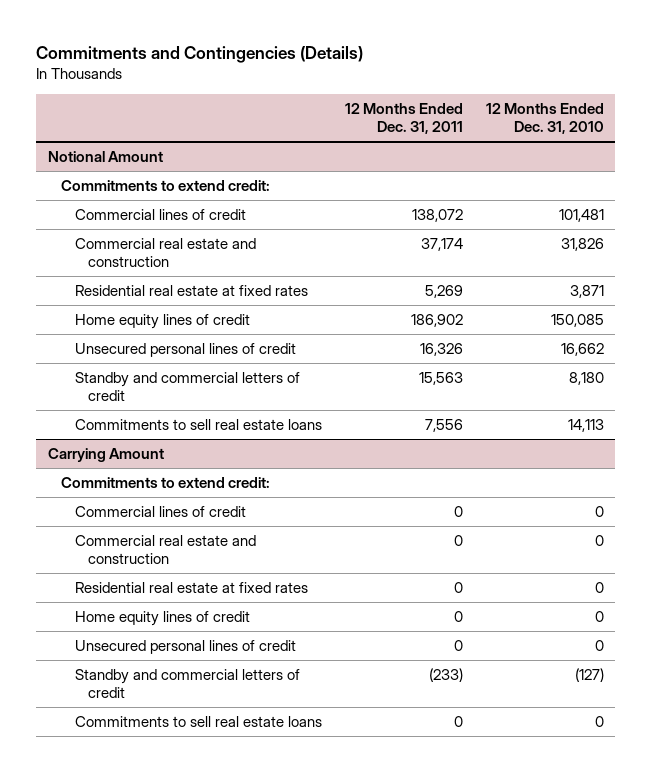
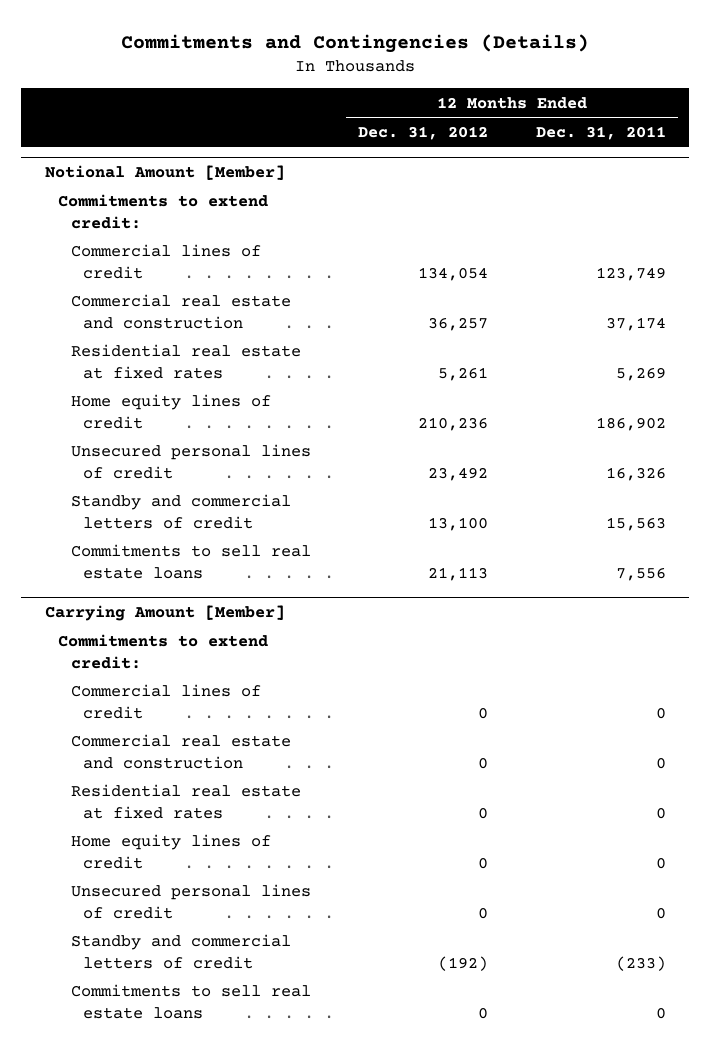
- | 12 Months Ended Dec. 31, 2011 | 12 Months Ended Dec. 31, 2010
+ | 12 Months Ended Dec. 31, 2012 | 12 Months Ended Dec. 31, 2011
- Notional Amount
+ Notional Amount [Member]
- Commercial lines of credit | 138,072 | 101,481
+ Commercial lines of credit | 134,054 | 123,749
- Carrying Amount
+ Carrying Amount [Member]

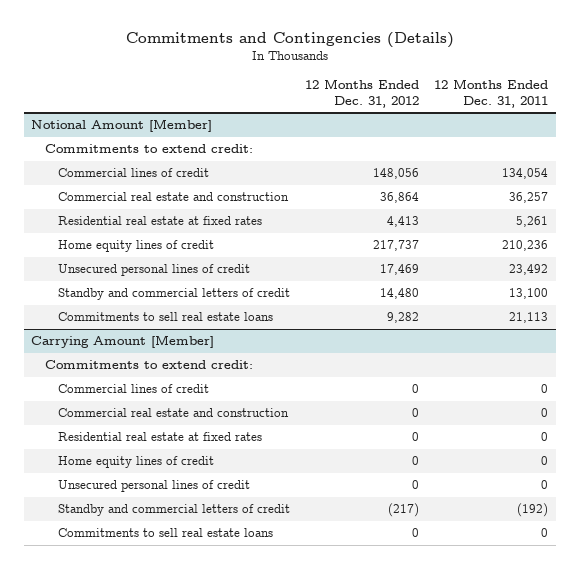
@ Notional Amount [Member]
- Commercial lines of credit | 134,054 | 123,749
- Commercial real estate and construction | 36,257 | 37,174
- Residential real estate at fixed rates | 5,261 | 5,269
- Home equity lines of credit | 210,236 | 186,902
- Unsecured personal lines of credit | 23,492 | 16,326
- Standby and commercial letters of credit | 13,100 | 15,563
- Commitments to sell real estate loans | 21,113 | 7,556
+ Commercial lines of credit | 148,056 | 134,054
+ Commercial real estate and construction | 36,864 | 36,257
+ Residential real estate at fixed rates | 4,413 | 5,261
+ Home equity lines of credit | 217,737 | 210,236
+ Unsecured personal lines of credit | 17,469 | 23,492
+ Standby and commercial letters of credit | 14,480 | 13,100
+ Commitments to sell real estate loans | 9,282 | 21,113
@ Carrying Amount [Member]
- Standby and commercial letters of credit | (192) | (233)
+ Standby and commercial letters of credit | (217) | (192)

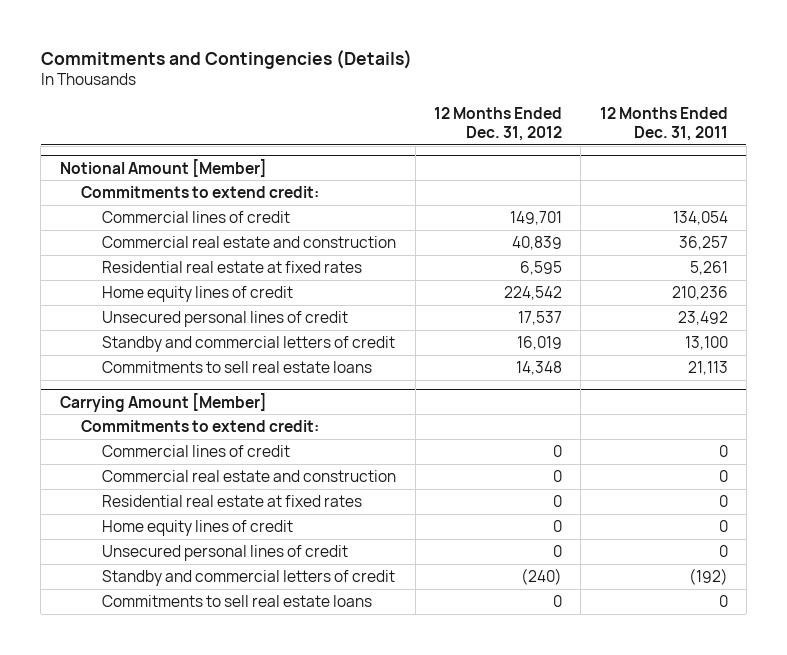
@ Notional Amount [Member]
- Commercial lines of credit | 148,056 | 134,054
- Commercial real estate and construction | 36,864 | 36,257
- Residential real estate at fixed rates | 4,413 | 5,261
- Home equity lines of credit | 217,737 | 210,236
- Unsecured personal lines of credit | 17,469 | 23,492
- Standby and commercial letters of credit | 14,480 | 13,100
- Commitments to sell real estate loans | 9,282 | 21,113
+ Commercial lines of credit | 149,701 | 134,054
+ Commercial real estate and construction | 40,839 | 36,257
+ Residential real estate at fixed rates | 6,595 | 5,261
+ Home equity lines of credit | 224,542 | 210,236
+ Unsecured personal lines of credit | 17,537 | 23,492
+ Standby and commercial letters of credit | 16,019 | 13,100
+ Commitments to sell real estate loans | 14,348 | 21,113
@ Carrying Amount [Member]
- Standby and commercial letters of credit | (217) | (192)
+ Standby and commercial letters of credit | (240) | (192)

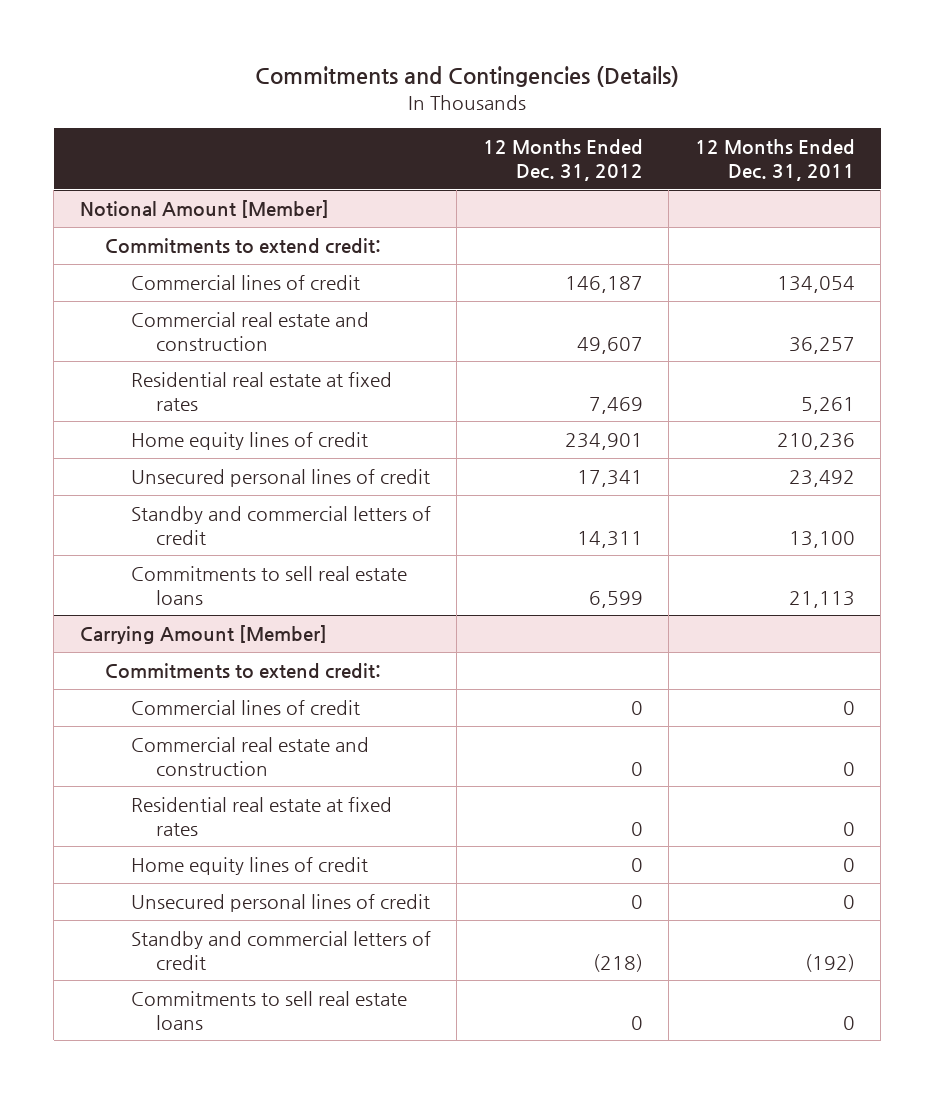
@ Notional Amount [Member]
- Commercial lines of credit | 149,701 | 134,054
- Commercial real estate and construction | 40,839 | 36,257
- Residential real estate at fixed rates | 6,595 | 5,261
- Home equity lines of credit | 224,542 | 210,236
- Unsecured personal lines of credit | 17,537 | 23,492
- Standby and commercial letters of credit | 16,019 | 13,100
- Commitments to sell real estate loans | 14,348 | 21,113
+ Commercial lines of credit | 146,187 | 134,054
+ Commercial real estate and construction | 49,607 | 36,257
+ Residential real estate at fixed rates | 7,469 | 5,261
+ Home equity lines of credit | 234,901 | 210,236
+ Unsecured personal lines of credit | 17,341 | 23,492
+ Standby and commercial letters of credit | 14,311 | 13,100
+ Commitments to sell real estate loans | 6,599 | 21,113
@ Carrying Amount [Member]
- Standby and commercial letters of credit | (240) | (192)
+ Standby and commercial letters of credit | (218) | (192)

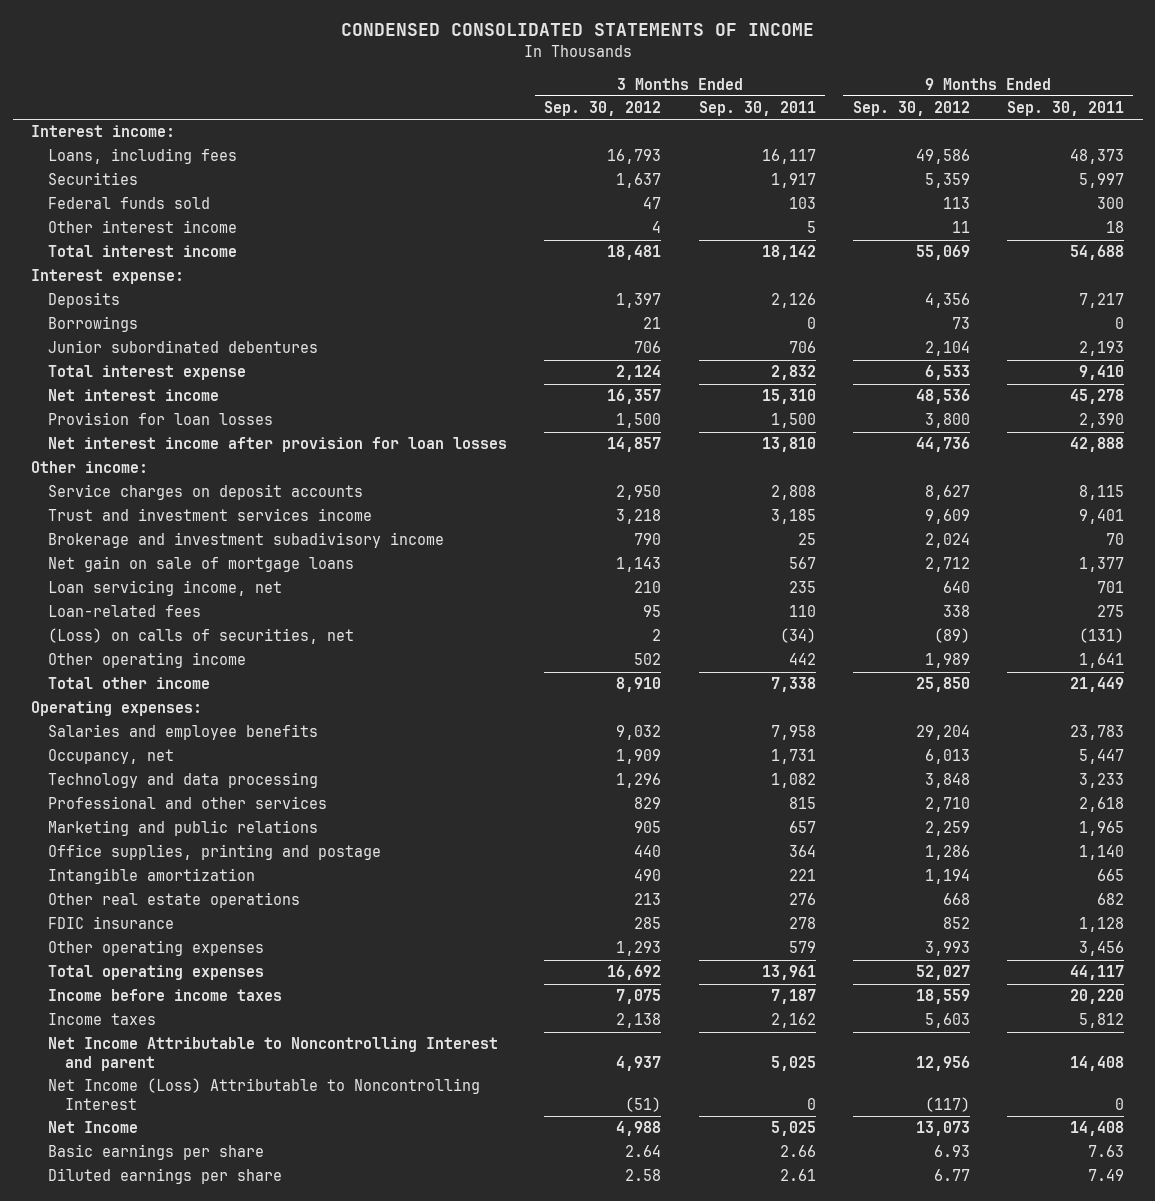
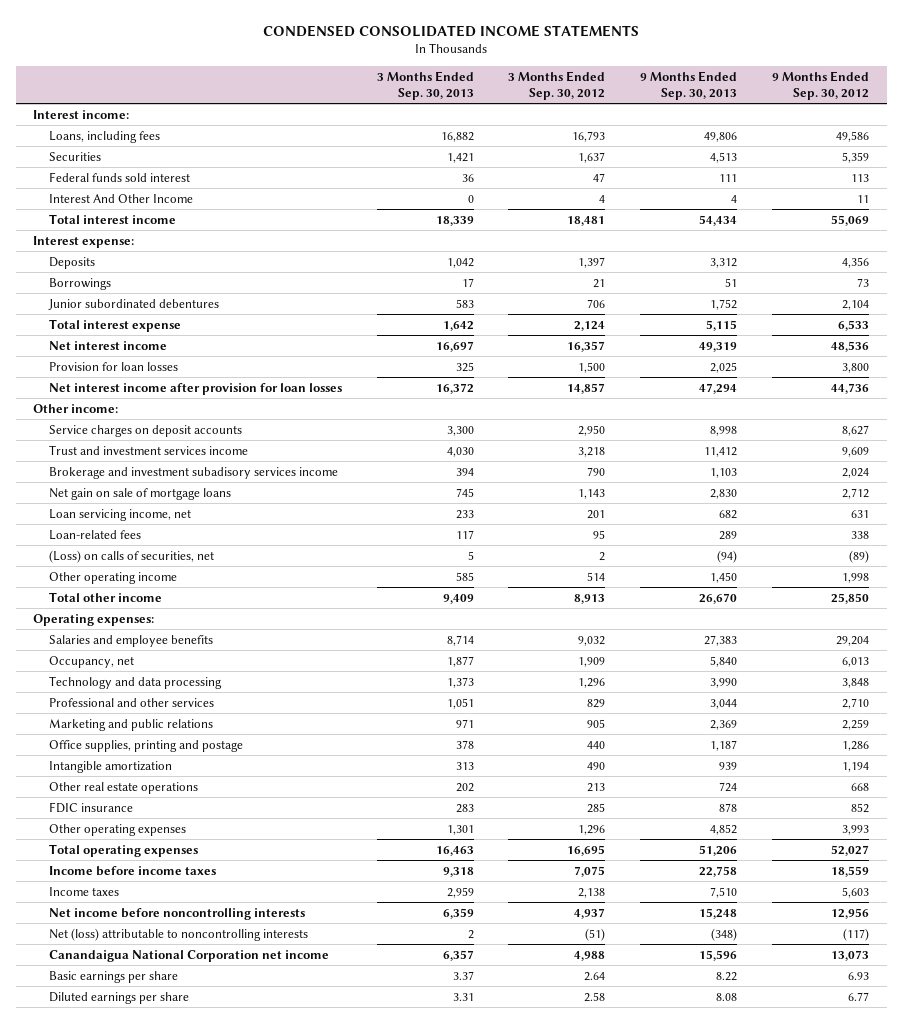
- CONDENSED CONSOLIDATED STATEMENTS OF INCOME
+ CONDENSED CONSOLIDATED INCOME STATEMENTS
- | 3 Months Ended Sep. 30, 2012 | 3 Months Ended Sep. 30, 2011 | 9 Months Ended Sep. 30, 2012 | 9 Months Ended Sep. 30, 2011
+ | 3 Months Ended Sep. 30, 2013 | 3 Months Ended Sep. 30, 2012 | 9 Months Ended Sep. 30, 2013 | 9 Months Ended Sep. 30, 2012
- Federal funds sold | 47 | 103 | 113 | 300
- Other interest income | 4 | 5 | 11 | 18
+ Federal funds sold interest | 36 | 47 | 111 | 113
+ Interest And Other Income | 0 | 4 | 4 | 11
- Brokerage and investment subadivisory income | 790 | 25 | 2,024 | 70
+ Brokerage and investment subadisory services income | 394 | 790 | 1,103 | 2,024
- Loan servicing income, net | 210 | 235 | 640 | 701
+ Loan servicing income, net | 233 | 201 | 682 | 631
- Other operating income | 502 | 442 | 1,989 | 1,641
- Total other income | 8,910 | 7,338 | 25,850 | 21,449
+ Other operating income | 585 | 514 | 1,450 | 1,998
+ Total other income | 9,409 | 8,913 | 26,670 | 25,850
- Other operating expenses | 1,293 | 579 | 3,993 | 3,456
- Total operating expenses | 16,692 | 13,961 | 52,027 | 44,117
+ Other operating expenses | 1,301 | 1,296 | 4,852 | 3,993
+ Total operating expenses | 16,463 | 16,695 | 51,206 | 52,027
- Net Income Attributable to Noncontrolling Interest and parent | 4,937 | 5,025 | 12,956 | 14,408
- Net Income (Loss) Attributable to Noncontrolling Interest | (51) | 0 | (117) | 0
- Net Income | 4,988 | 5,025 | 13,073 | 14,408
+ Net income before noncontrolling interests | 6,359 | 4,937 | 15,248 | 12,956
+ Net (loss) attributable to noncontrolling interests | 2 | (51) | (348) | (117)
+ Canandaigua National Corporation net income | 6,357 | 4,988 | 15,596 | 13,073

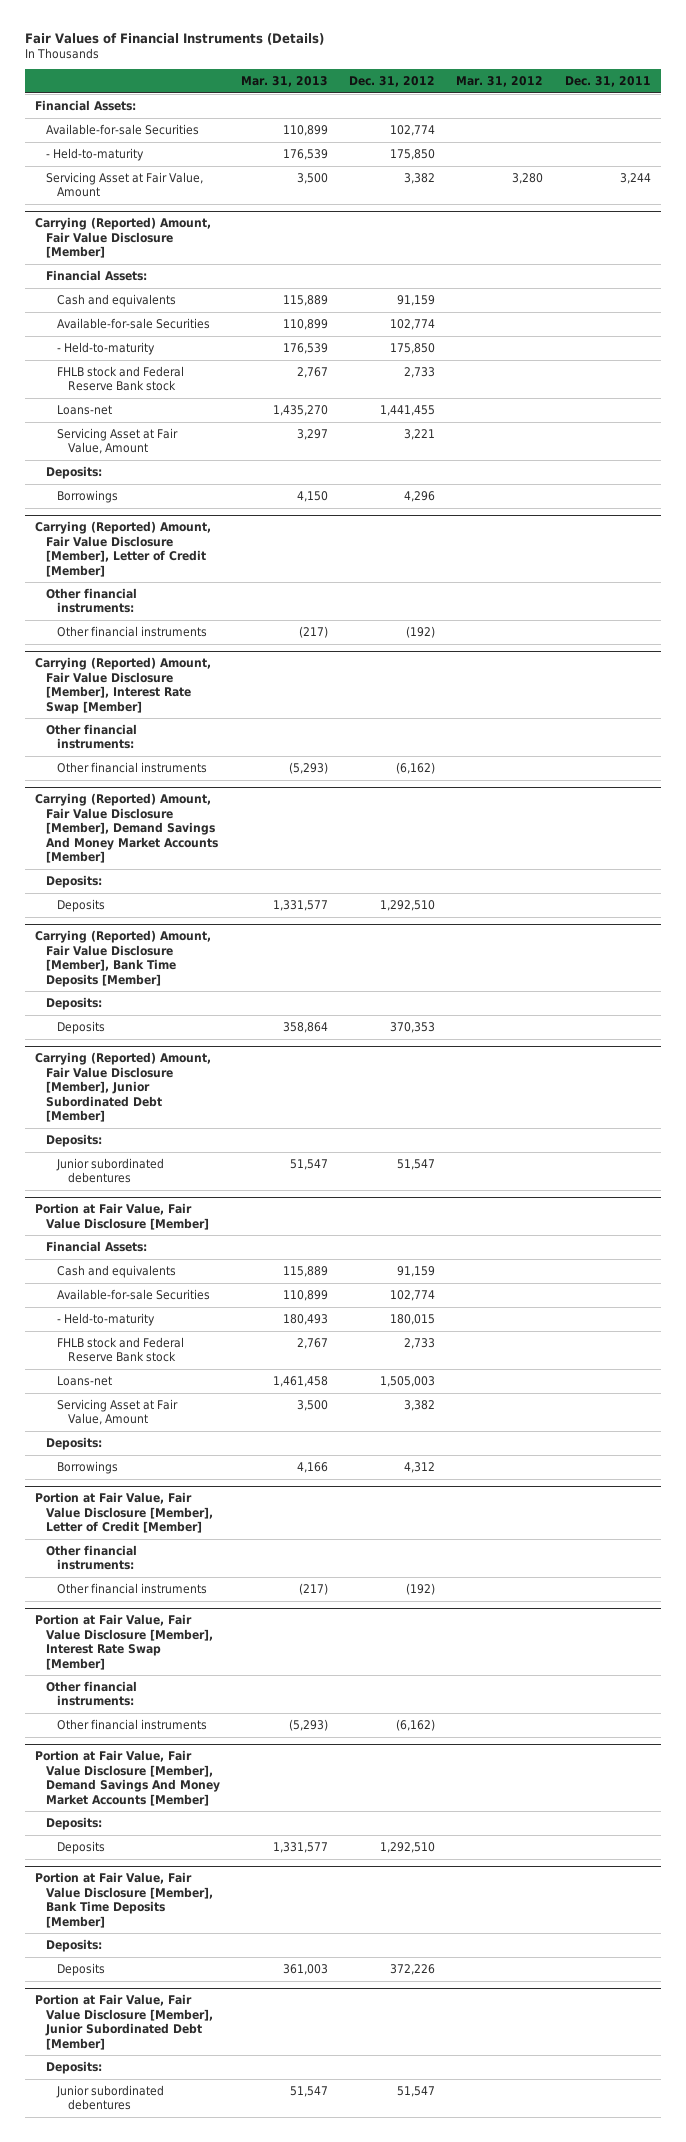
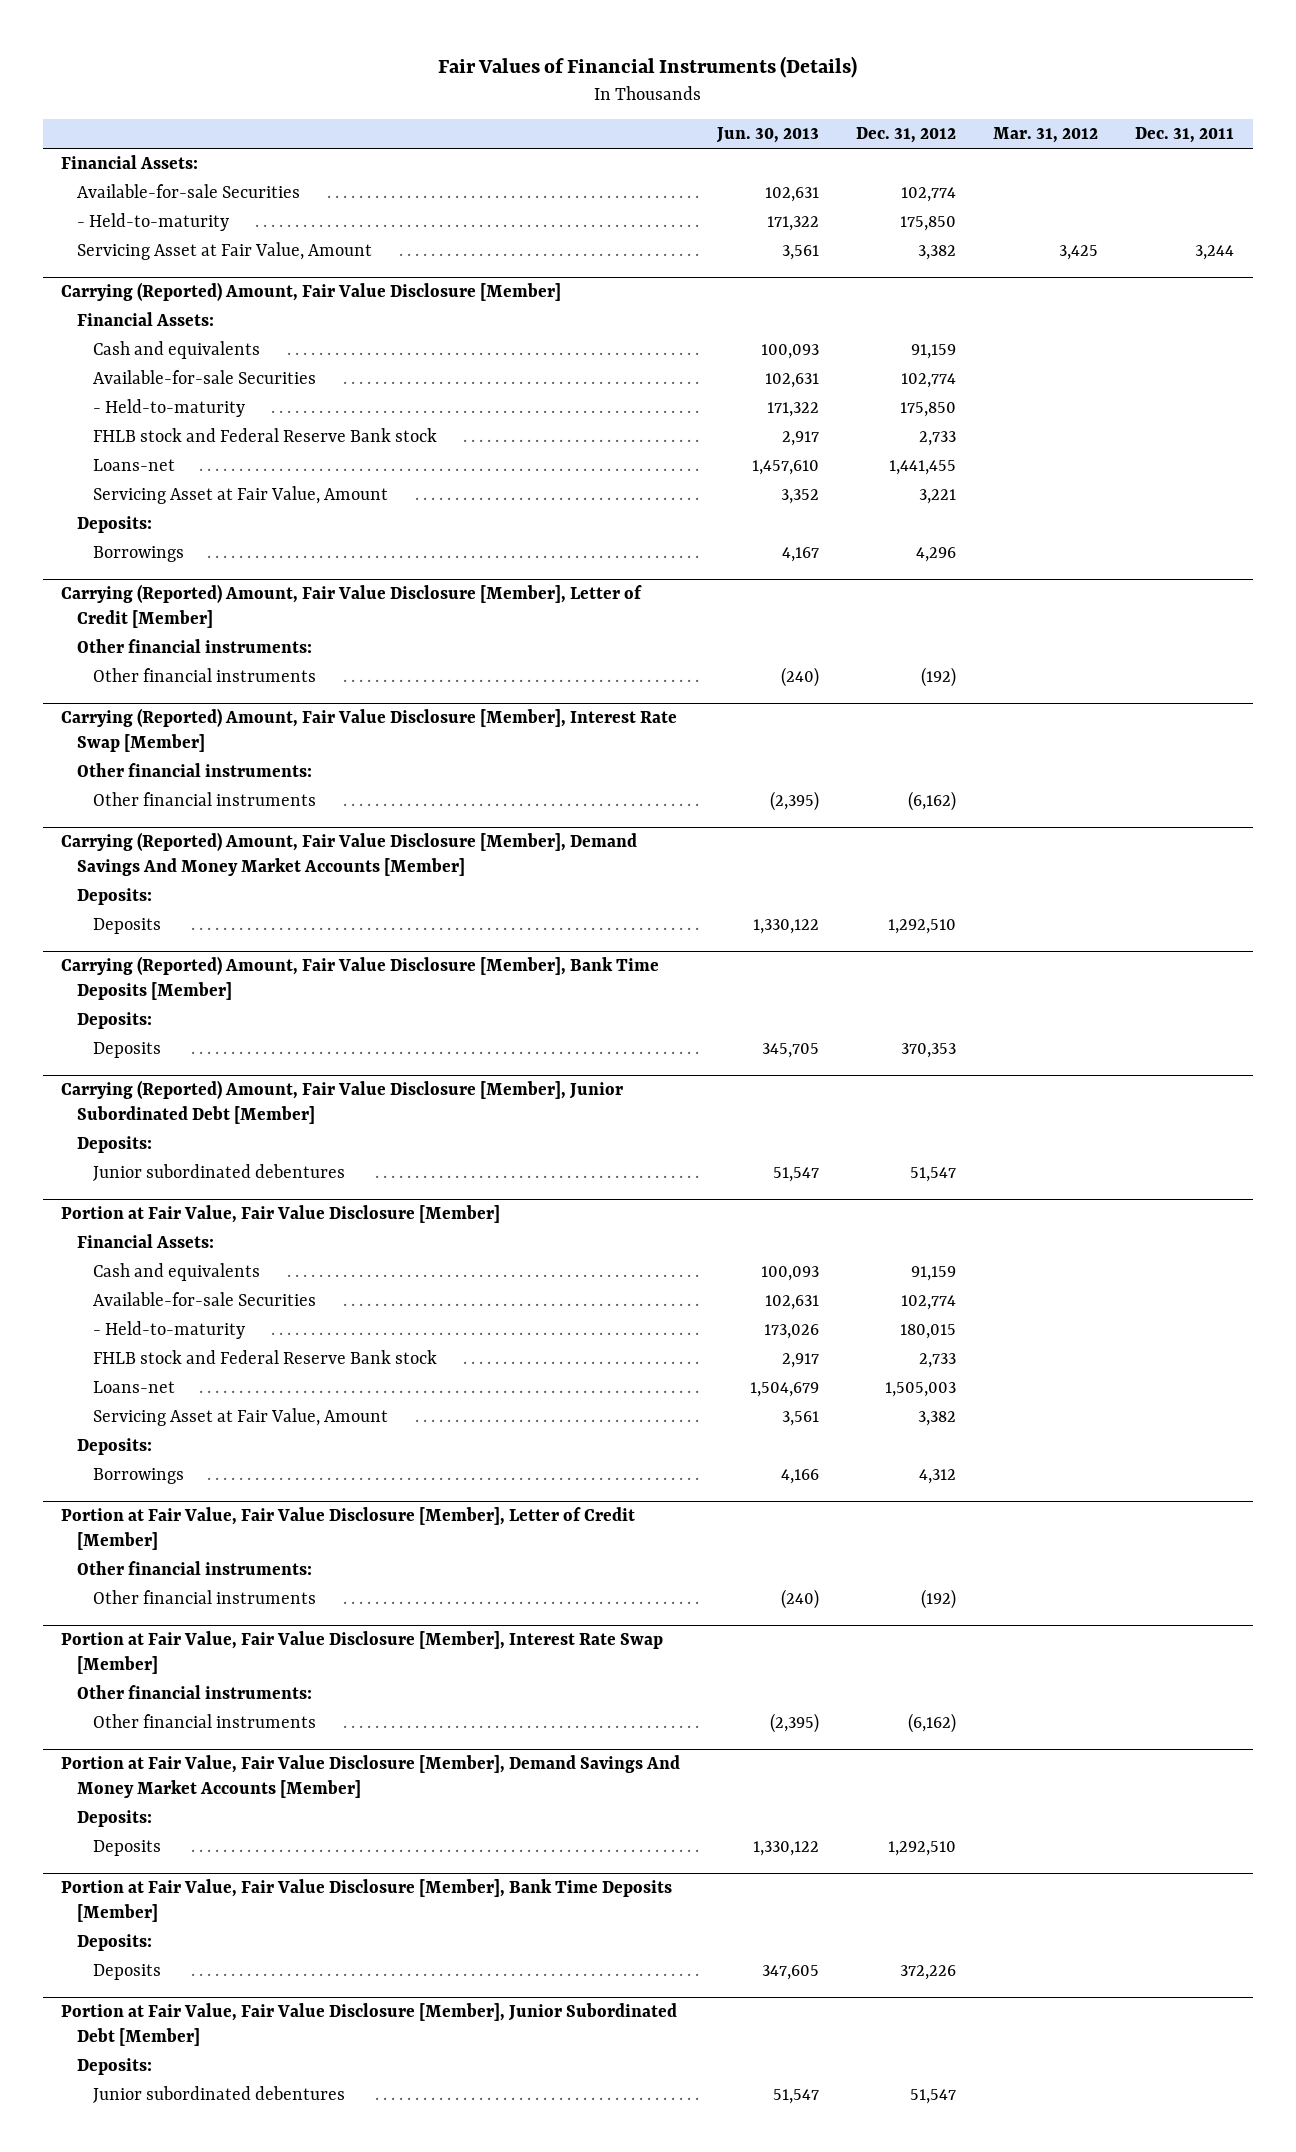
- | Mar. 31, 2013 | Dec. 31, 2012 | Mar. 31, 2012 | Dec. 31, 2011
+ | Jun. 30, 2013 | Dec. 31, 2012 | Mar. 31, 2012 | Dec. 31, 2011
- Servicing Asset at Fair Value, Amount | 3,500 | 3,382 | 3,280 | 3,244
+ Servicing Asset at Fair Value, Amount | 3,561 | 3,382 | 3,425 | 3,244

